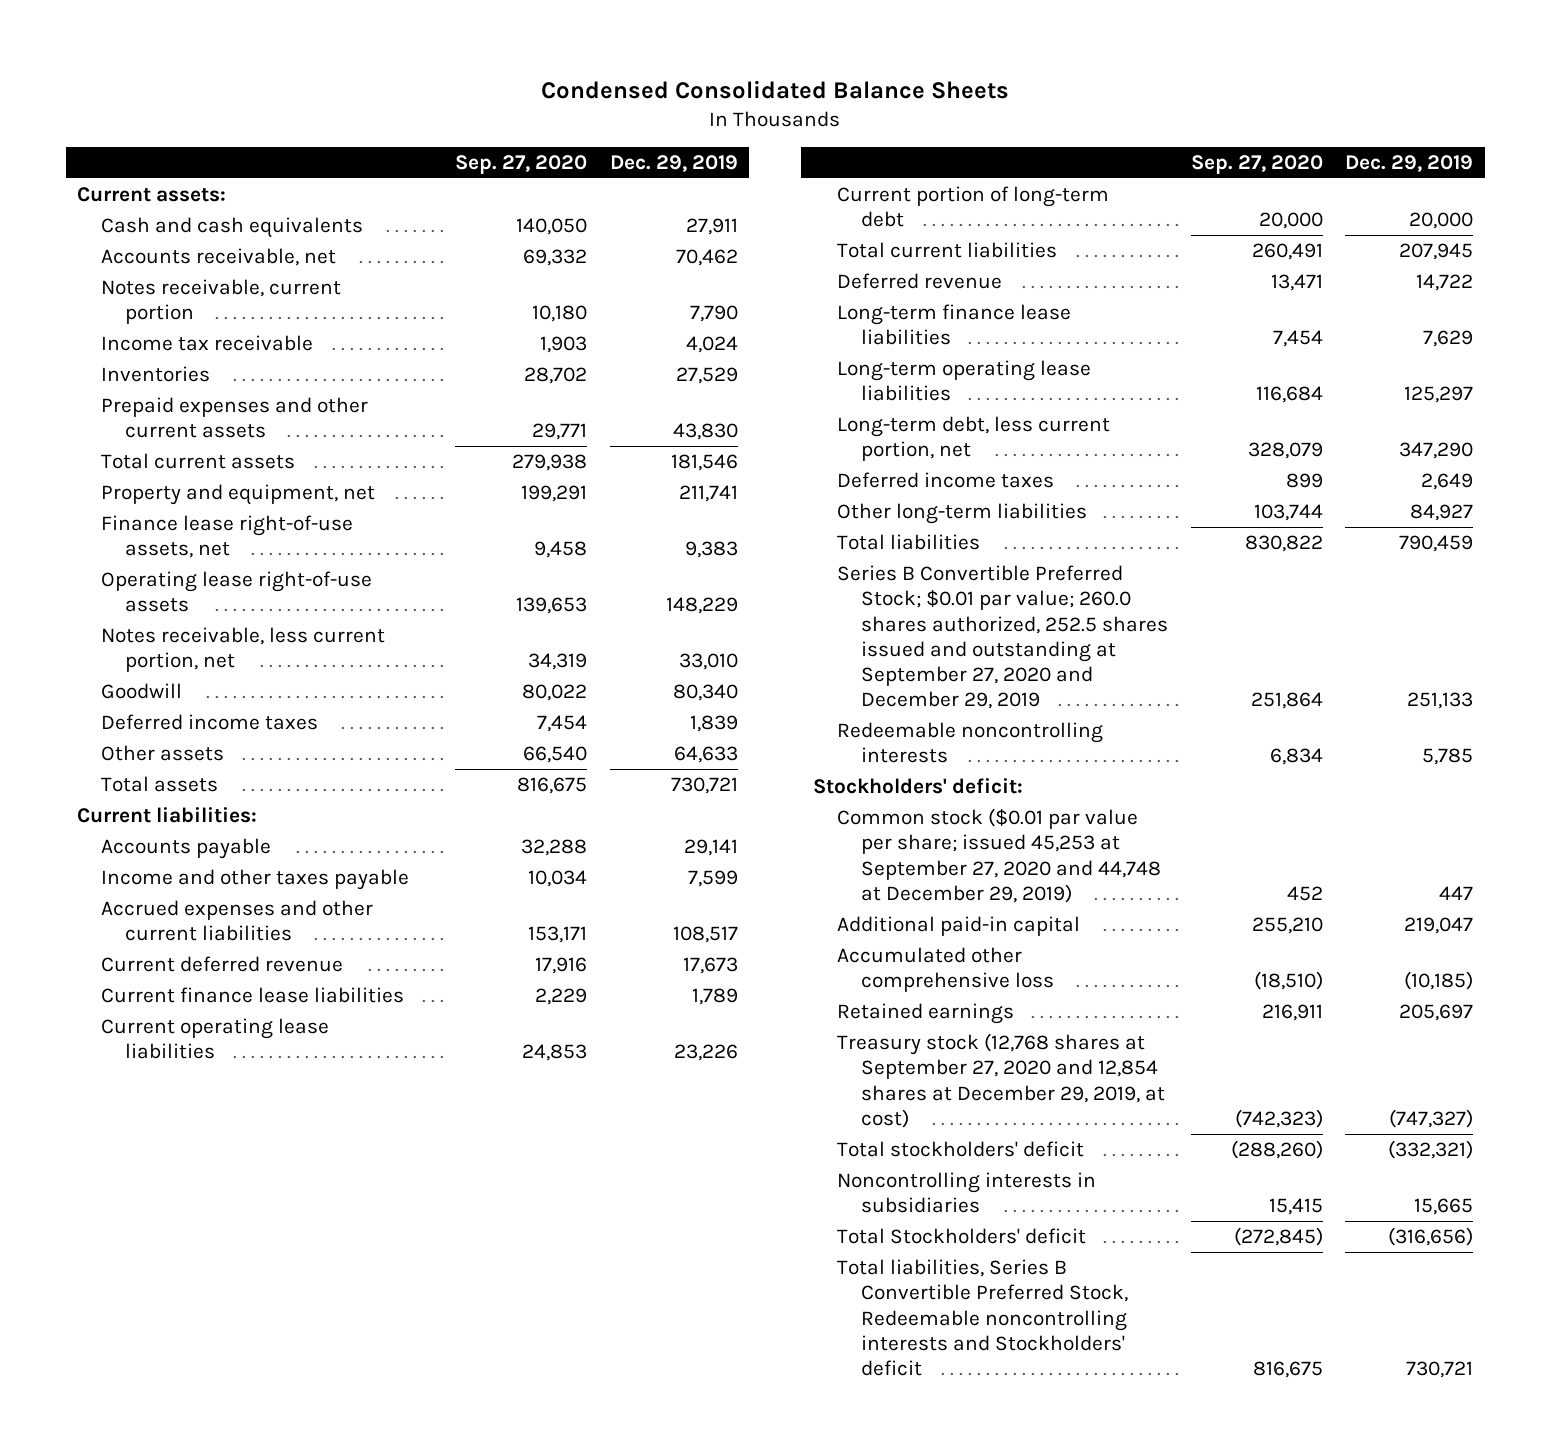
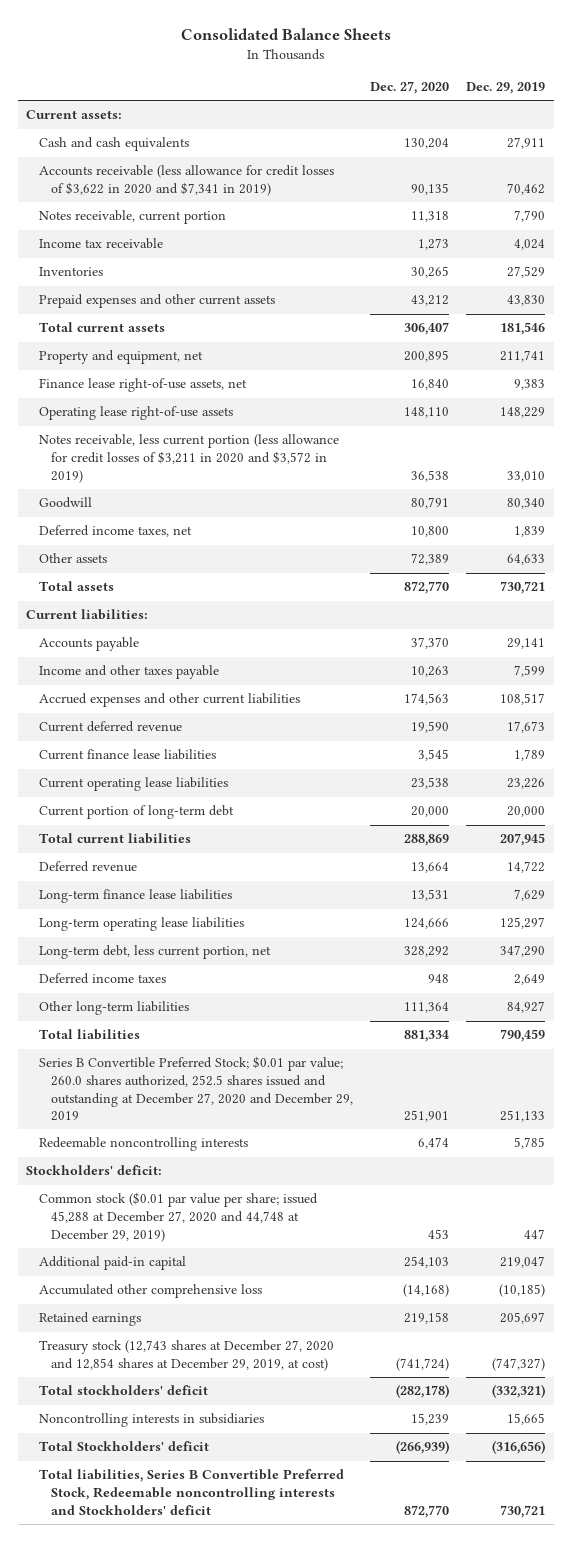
- Condensed Consolidated Balance Sheets
+ Consolidated Balance Sheets
- | Sep. 27, 2020 | Dec. 29, 2019
+ | Dec. 27, 2020 | Dec. 29, 2019
- Accounts receivable, net | 69,332 | 70,462
+ Accounts receivable (less allowance for credit losses of $3,622 in 2020 and $7,341 in 2019) | 90,135 | 70,462
- Notes receivable, less current portion, net | 34,319 | 33,010
+ Notes receivable, less current portion (less allowance for credit losses of $3,211 in 2020 and $3,572 in 2019) | 36,538 | 33,010
- Deferred income taxes | 7,454 | 1,839
+ Deferred income taxes, net | 10,800 | 1,839
- Series B Convertible Preferred Stock; $0.01 par value; 260.0 shares authorized, 252.5 shares issued and outstanding at September 27, 2020 and December 29, 2019 | 251,864 | 251,133
+ Series B Convertible Preferred Stock; $0.01 par value; 260.0 shares authorized, 252.5 shares issued and outstanding at December 27, 2020 and December 29, 2019 | 251,901 | 251,133
- Common stock ($0.01 par value per share; issued 45,253 at September 27, 2020 and 44,748 at December 29, 2019) | 452 | 447
+ Common stock ($0.01 par value per share; issued 45,288 at December 27, 2020 and 44,748 at December 29, 2019) | 453 | 447
- Treasury stock (12,768 shares at September 27, 2020 and 12,854 shares at December 29, 2019, at cost) | (742,323) | (747,327)
+ Treasury stock (12,743 shares at December 27, 2020 and 12,854 shares at December 29, 2019, at cost) | (741,724) | (747,327)

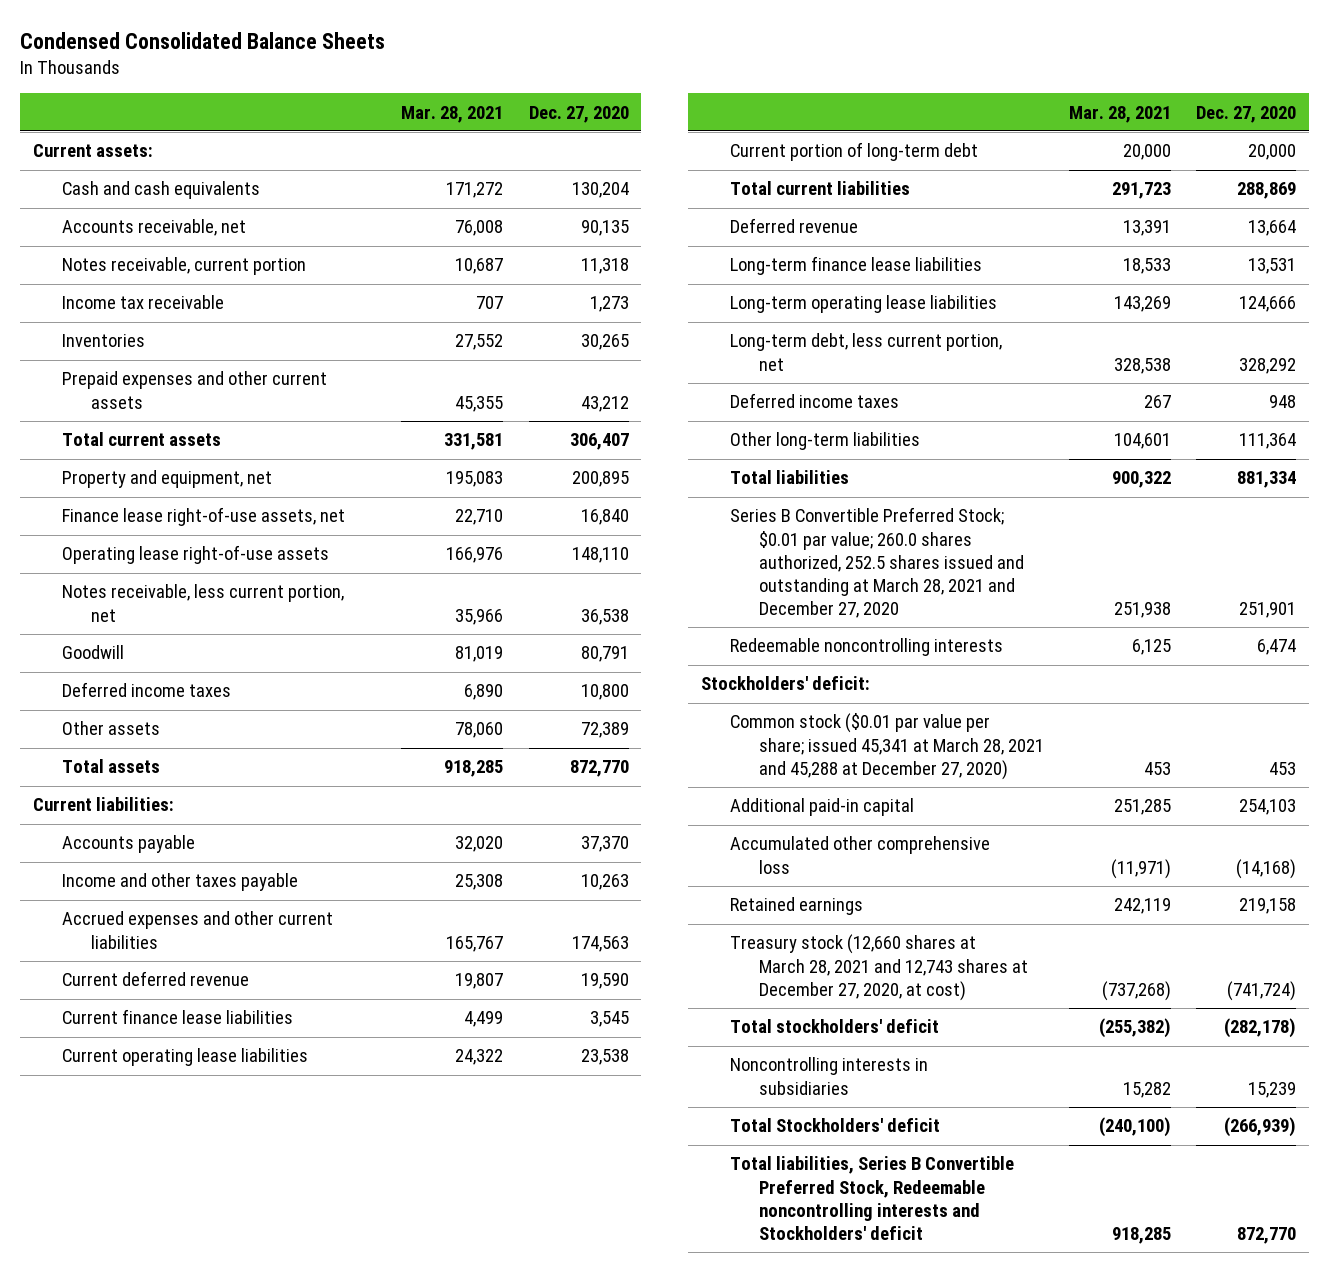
- Consolidated Balance Sheets
+ Condensed Consolidated Balance Sheets
- | Dec. 27, 2020 | Dec. 29, 2019
+ | Mar. 28, 2021 | Dec. 27, 2020
- Accounts receivable (less allowance for credit losses of $3,622 in 2020 and $7,341 in 2019) | 90,135 | 70,462
+ Accounts receivable, net | 76,008 | 90,135
- Notes receivable, less current portion (less allowance for credit losses of $3,211 in 2020 and $3,572 in 2019) | 36,538 | 33,010
+ Notes receivable, less current portion, net | 35,966 | 36,538
- Deferred income taxes, net | 10,800 | 1,839
+ Deferred income taxes | 6,890 | 10,800
- Series B Convertible Preferred Stock; $0.01 par value; 260.0 shares authorized, 252.5 shares issued and outstanding at December 27, 2020 and December 29, 2019 | 251,901 | 251,133
+ Series B Convertible Preferred Stock; $0.01 par value; 260.0 shares authorized, 252.5 shares issued and outstanding at March 28, 2021 and December 27, 2020 | 251,938 | 251,901
- Common stock ($0.01 par value per share; issued 45,288 at December 27, 2020 and 44,748 at December 29, 2019) | 453 | 447
+ Common stock ($0.01 par value per share; issued 45,341 at March 28, 2021 and 45,288 at December 27, 2020) | 453 | 453
- Treasury stock (12,743 shares at December 27, 2020 and 12,854 shares at December 29, 2019, at cost) | (741,724) | (747,327)
+ Treasury stock (12,660 shares at March 28, 2021 and 12,743 shares at December 27, 2020, at cost) | (737,268) | (741,724)

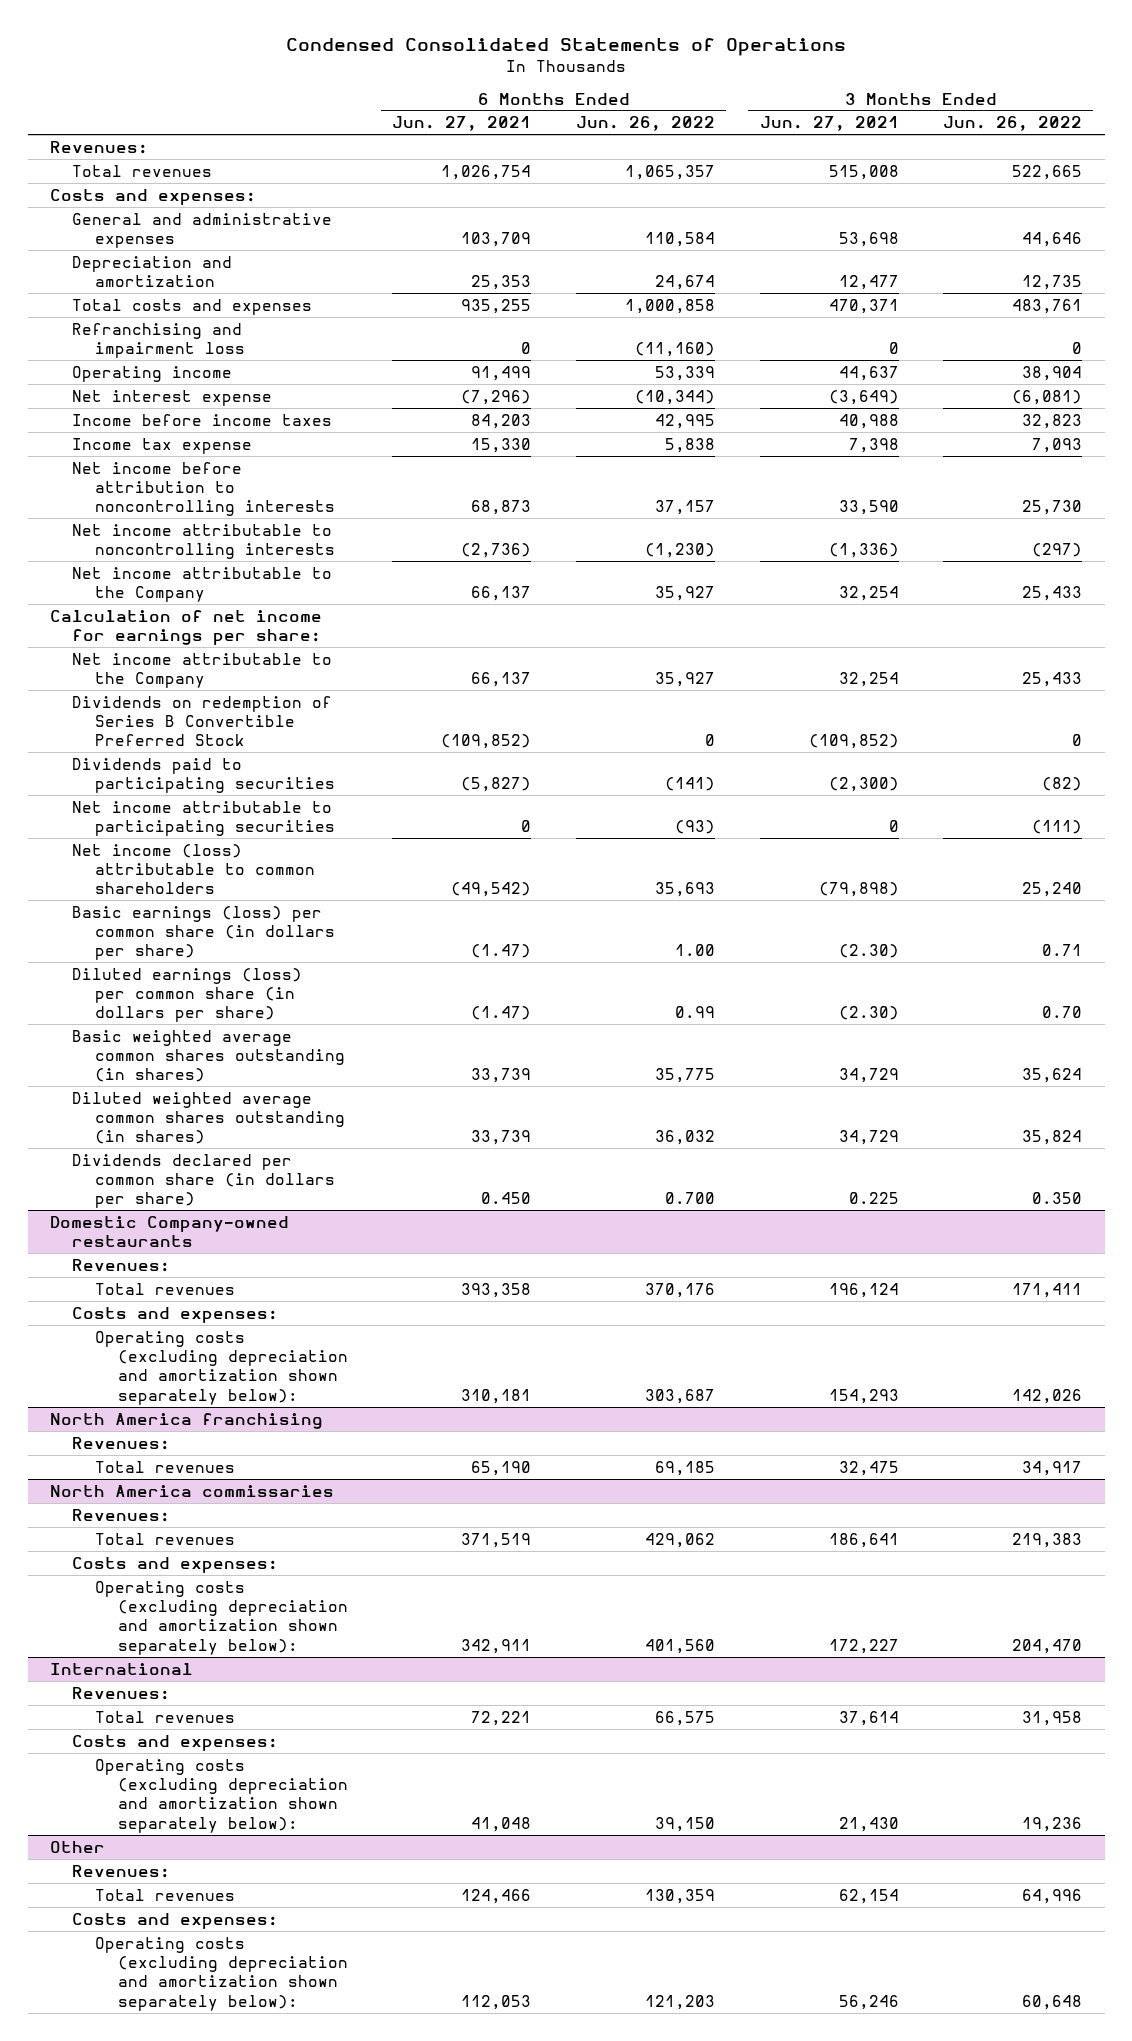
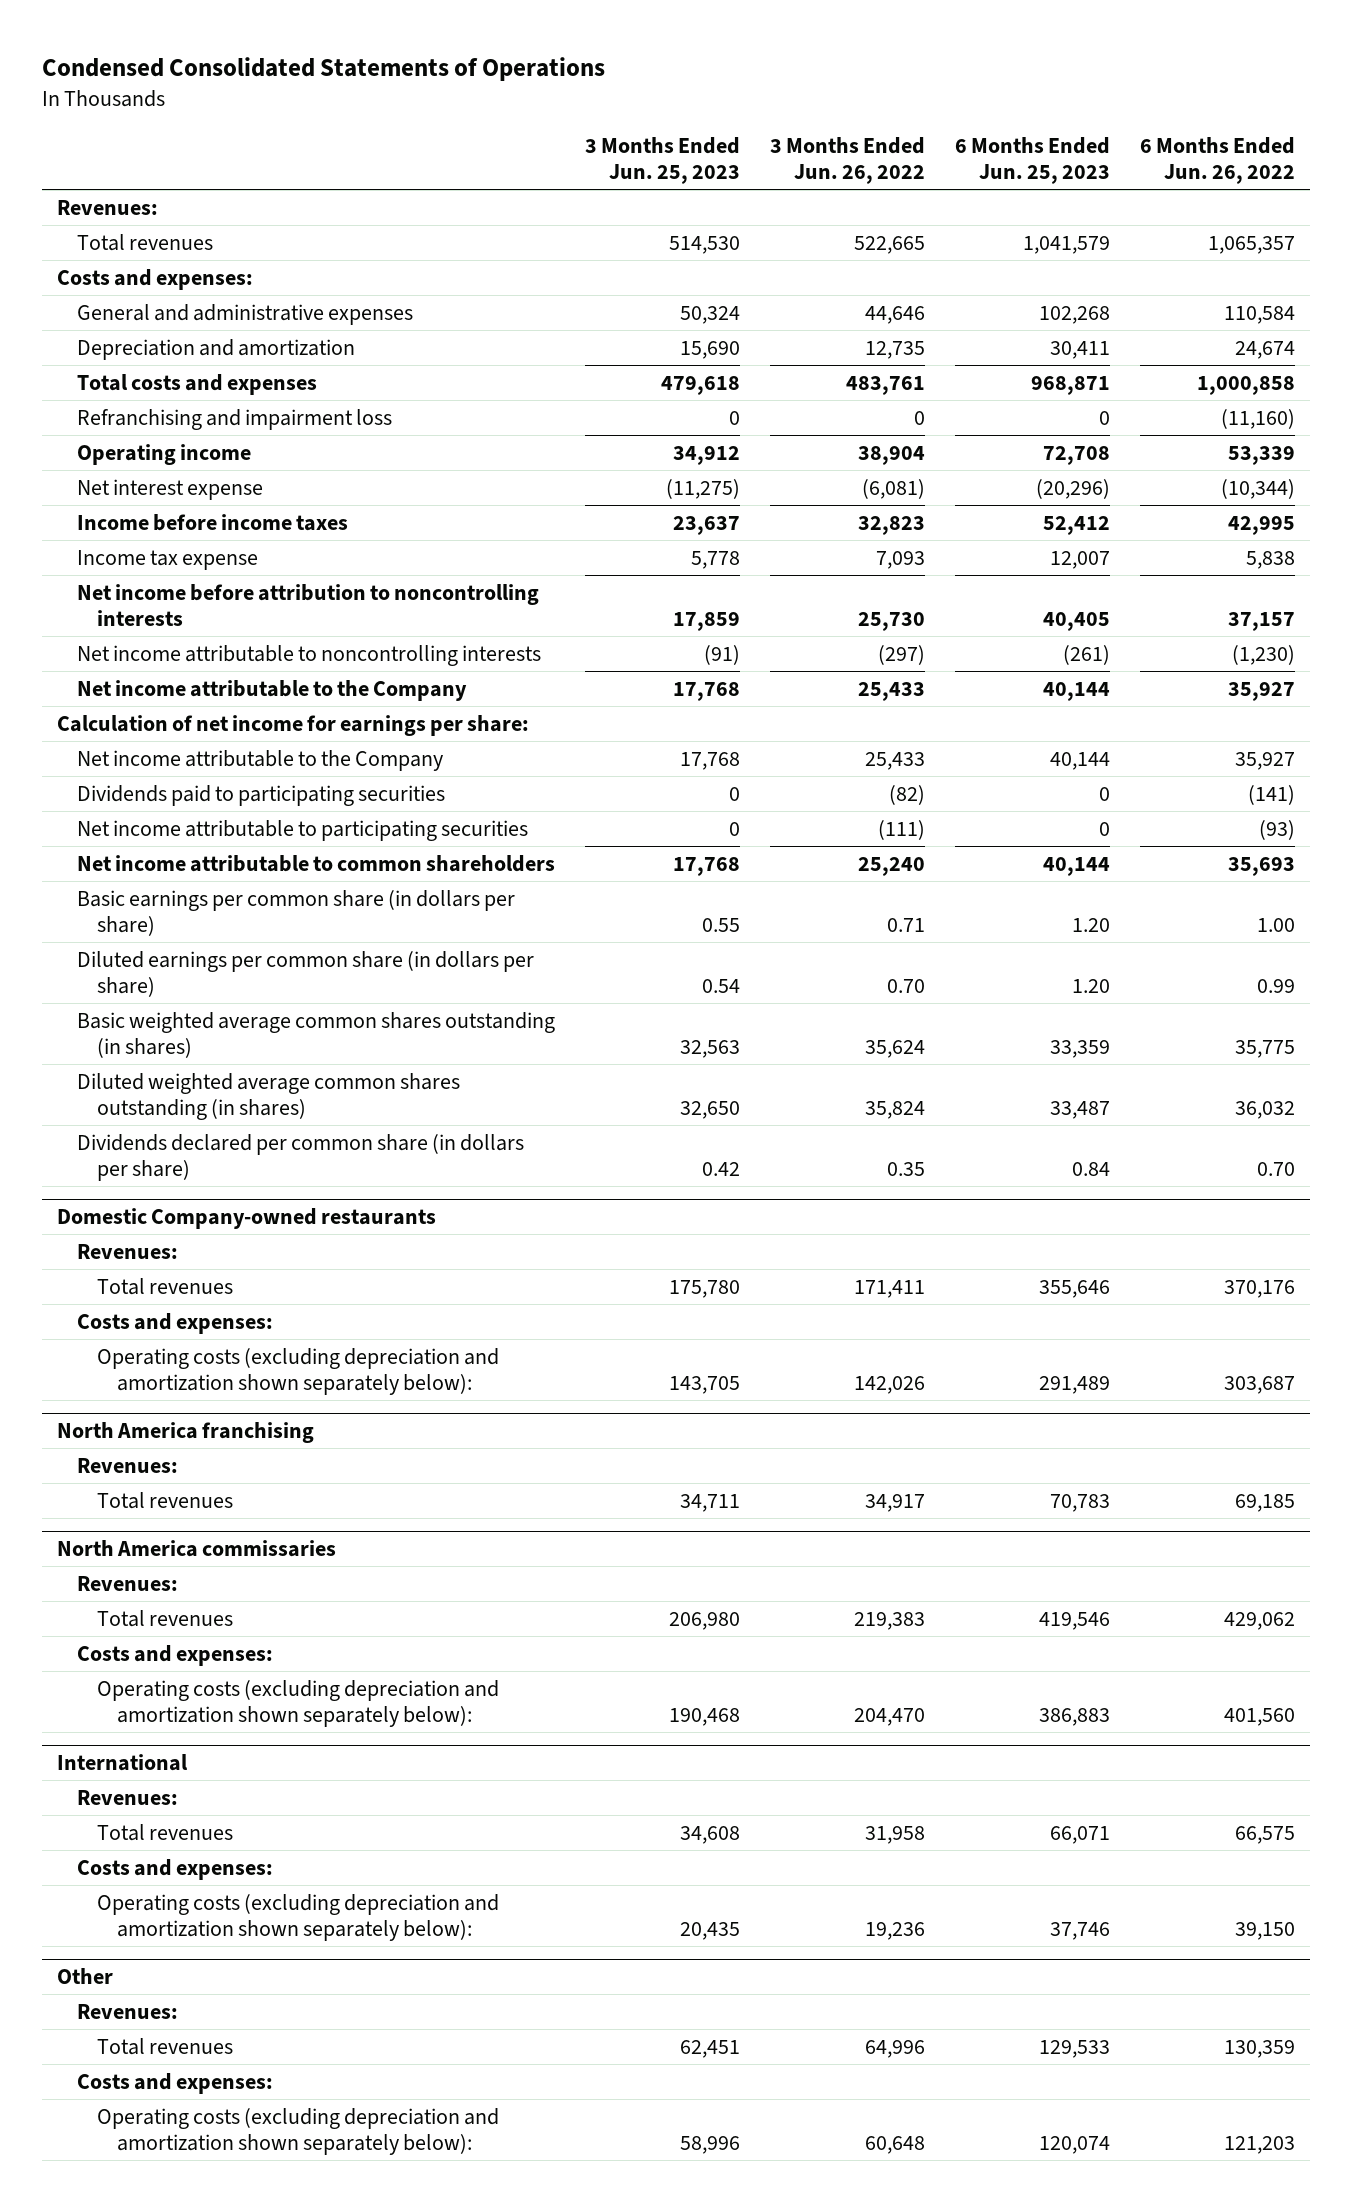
- | 6 Months Ended Jun. 27, 2021 | 6 Months Ended Jun. 26, 2022 | 3 Months Ended Jun. 27, 2021 | 3 Months Ended Jun. 26, 2022
+ | 3 Months Ended Jun. 25, 2023 | 3 Months Ended Jun. 26, 2022 | 6 Months Ended Jun. 25, 2023 | 6 Months Ended Jun. 26, 2022
- Dividends on redemption of Series B Convertible Preferred Stock | (109,852) | 0 | (109,852) | 0
- Net income (loss) attributable to common shareholders | (49,542) | 35,693 | (79,898) | 25,240
- Basic earnings (loss) per common share (in dollars per share) | (1.47) | 1.00 | (2.30) | 0.71
- Diluted earnings (loss) per common share (in dollars per share) | (1.47) | 0.99 | (2.30) | 0.70
+ Net income attributable to common shareholders | 17,768 | 25,240 | 40,144 | 35,693
+ Basic earnings per common share (in dollars per share) | 0.55 | 0.71 | 1.20 | 1.00
+ Diluted earnings per common share (in dollars per share) | 0.54 | 0.70 | 1.20 | 0.99
- Dividends declared per common share (in dollars per share) | 0.450 | 0.700 | 0.225 | 0.350
+ Dividends declared per common share (in dollars per share) | 0.42 | 0.35 | 0.84 | 0.70

